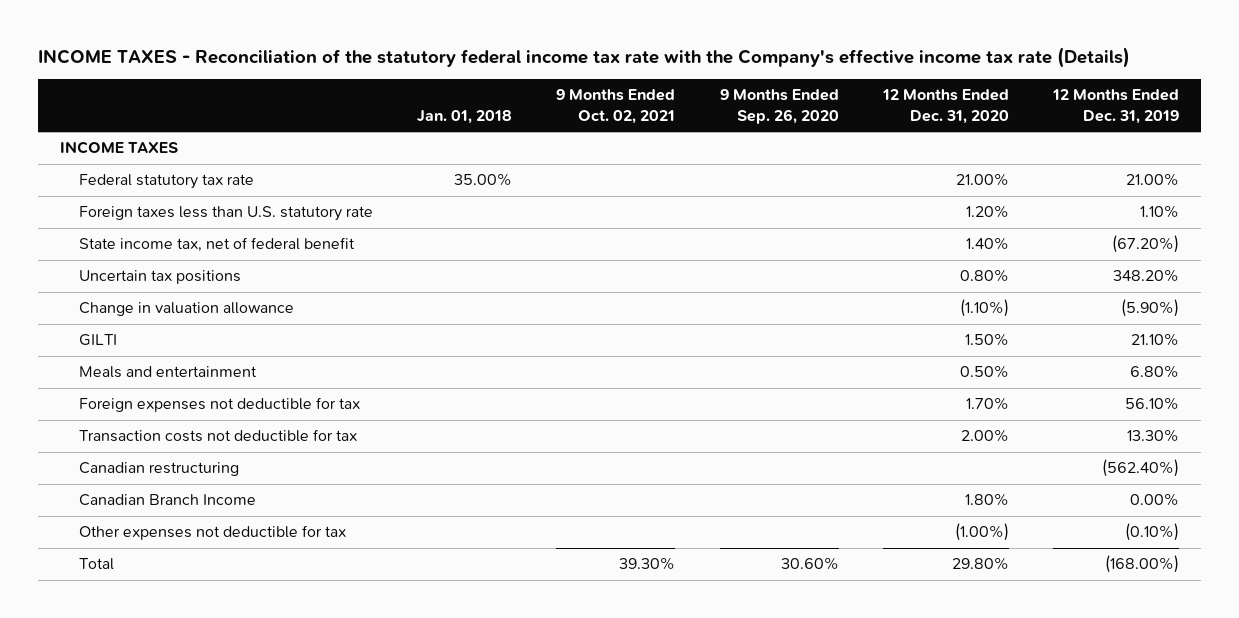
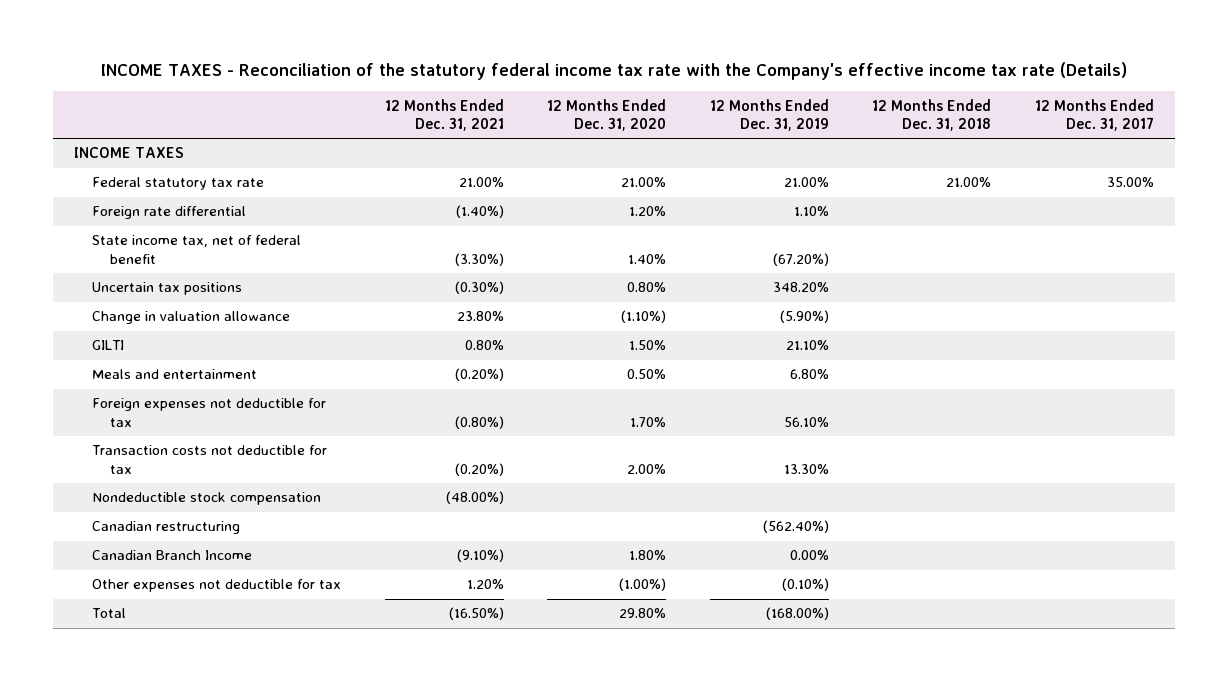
- | Jan. 01, 2018 | 9 Months Ended Oct. 02, 2021 | 9 Months Ended Sep. 26, 2020 | 12 Months Ended Dec. 31, 2020 | 12 Months Ended Dec. 31, 2019
+ | 12 Months Ended Dec. 31, 2021 | 12 Months Ended Dec. 31, 2020 | 12 Months Ended Dec. 31, 2019 | 12 Months Ended Dec. 31, 2018 | 12 Months Ended Dec. 31, 2017
- Foreign taxes less than U.S. statutory rate | | | | 1.20% | 1.10%
+ Foreign rate differential | (1.40%) | 1.20% | 1.10% | |
+ Nondeductible stock compensation | (48.00%) | | | |

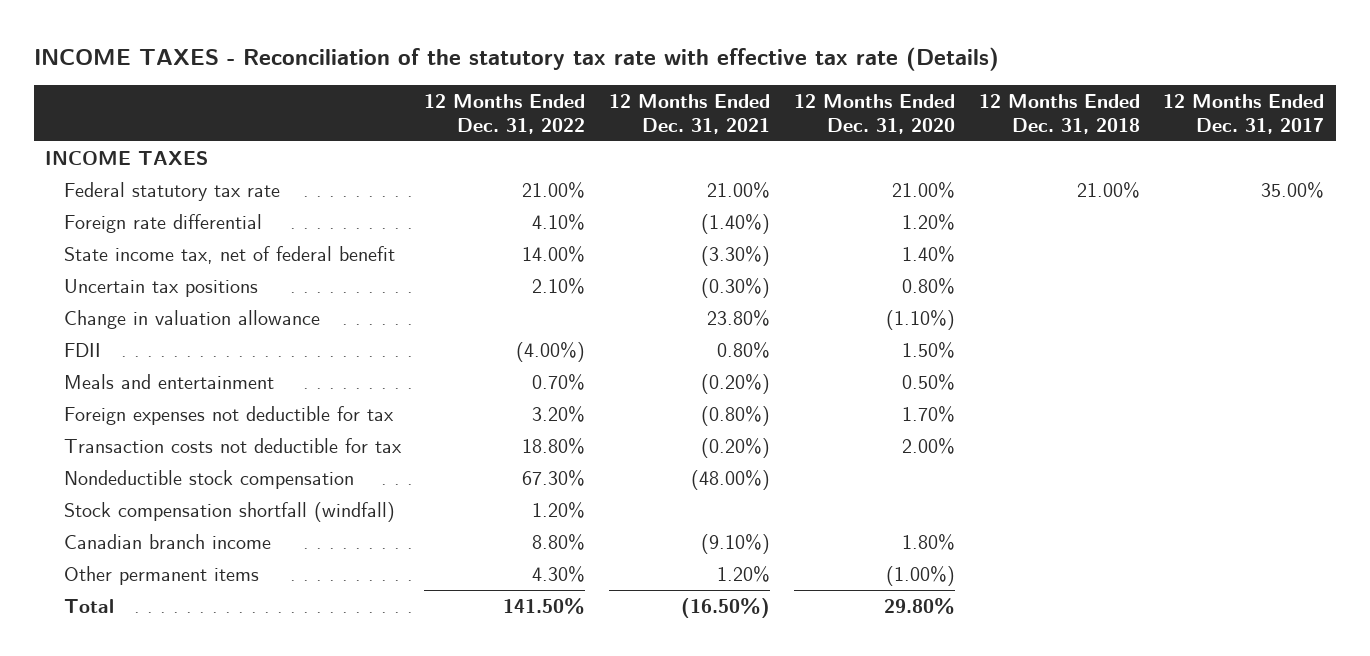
- INCOME TAXES - Reconciliation of the statutory federal income tax rate with the Company's effective income tax rate (Details)
+ INCOME TAXES - Reconciliation of the statutory tax rate with effective tax rate (Details)
- | 12 Months Ended Dec. 31, 2021 | 12 Months Ended Dec. 31, 2020 | 12 Months Ended Dec. 31, 2019 | 12 Months Ended Dec. 31, 2018 | 12 Months Ended Dec. 31, 2017
+ | 12 Months Ended Dec. 31, 2022 | 12 Months Ended Dec. 31, 2021 | 12 Months Ended Dec. 31, 2020 | 12 Months Ended Dec. 31, 2018 | 12 Months Ended Dec. 31, 2017
- GILTI | 0.80% | 1.50% | 21.10% | |
+ FDII | (4.00%) | 0.80% | 1.50% | |
- Canadian restructuring | | | (562.40%) | |
- Canadian Branch Income | (9.10%) | 1.80% | 0.00% | |
- Other expenses not deductible for tax | 1.20% | (1.00%) | (0.10%) | |
+ Stock compensation shortfall (windfall) | 1.20% | | | |
+ Canadian branch income | 8.80% | (9.10%) | 1.80% | |
+ Other permanent items | 4.30% | 1.20% | (1.00%) | |

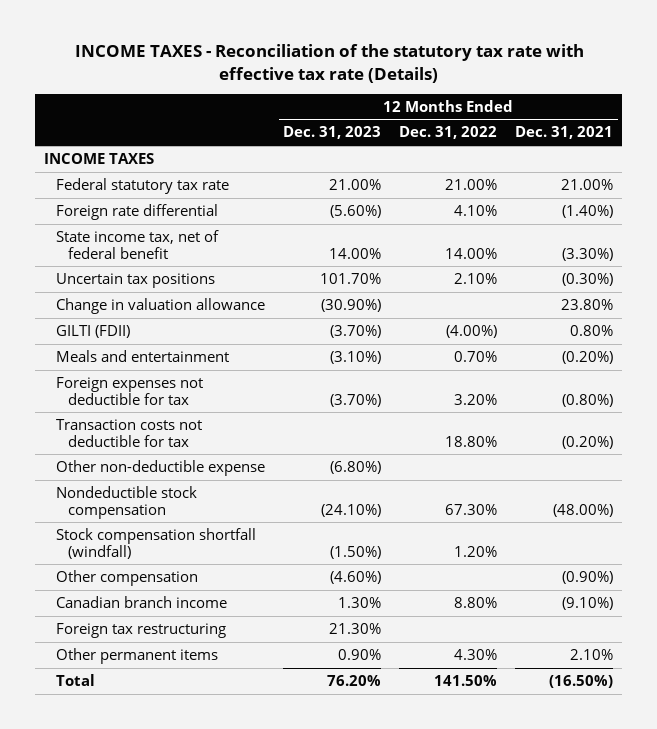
- | 12 Months Ended Dec. 31, 2022 | 12 Months Ended Dec. 31, 2021 | 12 Months Ended Dec. 31, 2020 | 12 Months Ended Dec. 31, 2018 | 12 Months Ended Dec. 31, 2017
+ | 12 Months Ended Dec. 31, 2023 | 12 Months Ended Dec. 31, 2022 | 12 Months Ended Dec. 31, 2021
- FDII | (4.00%) | 0.80% | 1.50% | |
+ GILTI (FDII) | (3.70%) | (4.00%) | 0.80%
+ Other non-deductible expense | (6.80%) | |
+ Other compensation | (4.60%) | | (0.90%)
- Other permanent items | 4.30% | 1.20% | (1.00%) | |
+ Foreign tax restructuring | 21.30% | |
+ Other permanent items | 0.90% | 4.30% | 2.10%

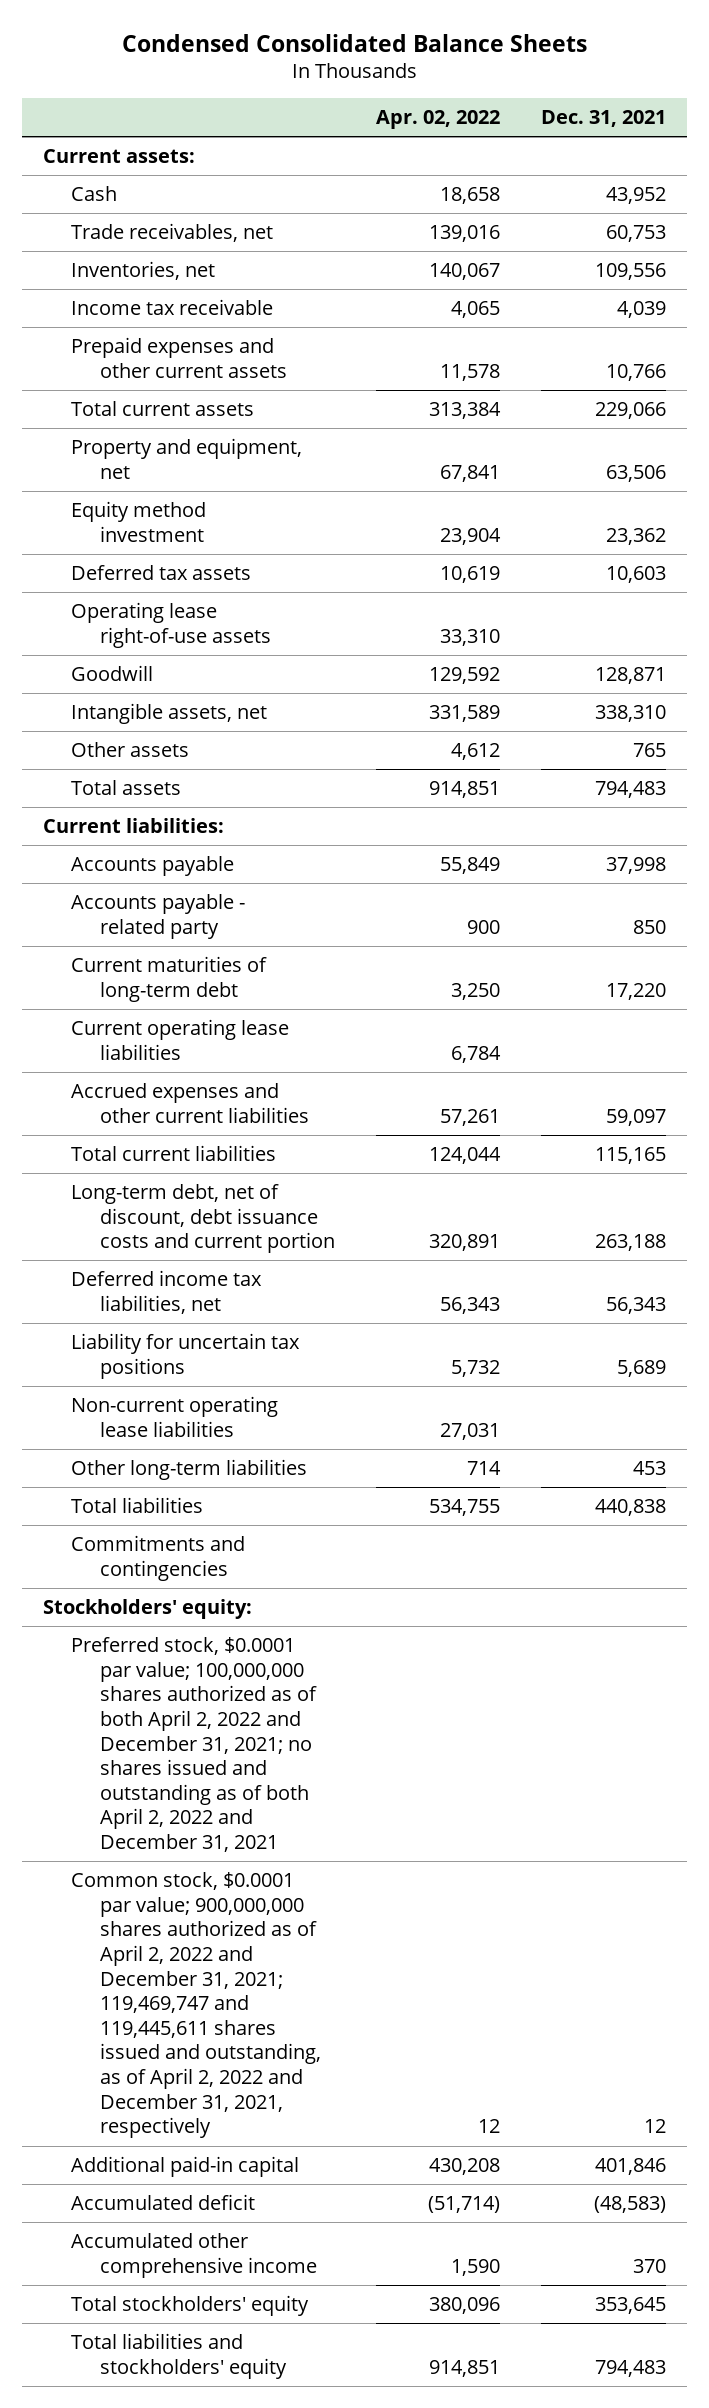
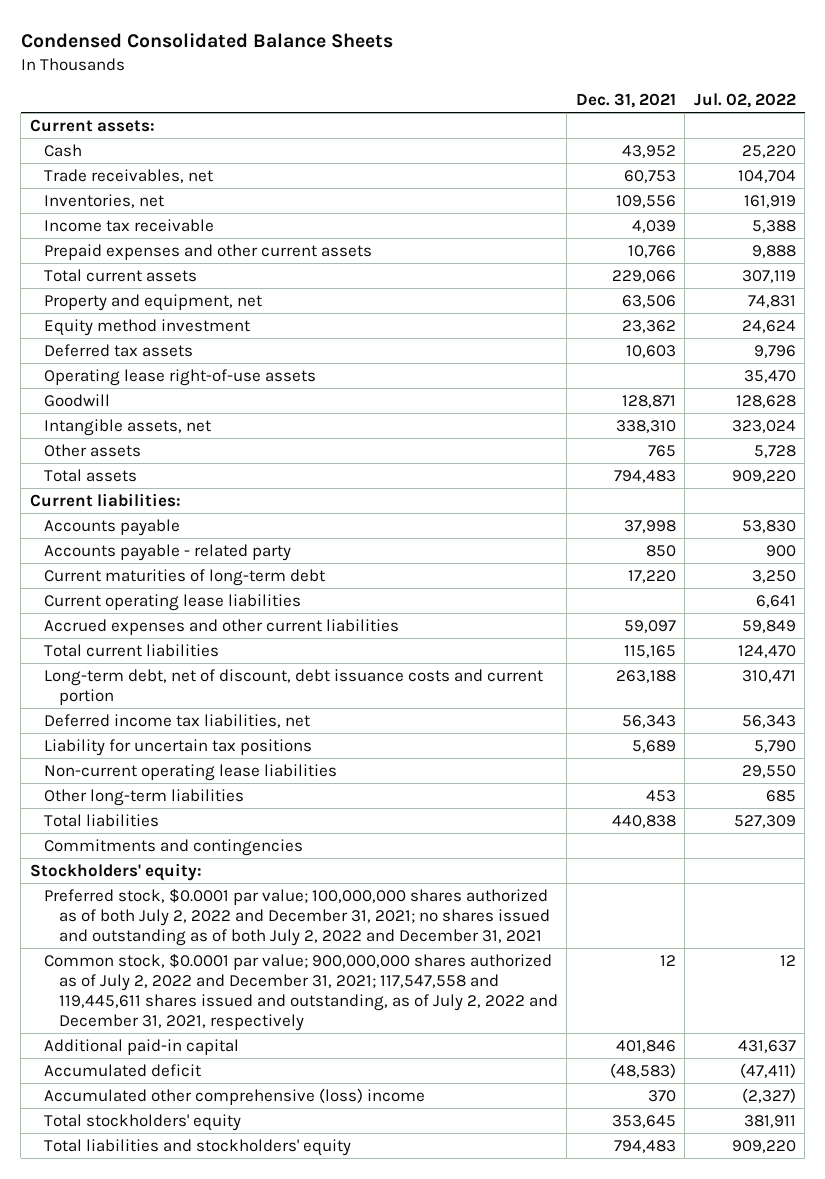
- | Apr. 02, 2022 | Dec. 31, 2021
+ | Dec. 31, 2021 | Jul. 02, 2022
- Preferred stock, $0.0001 par value; 100,000,000 shares authorized as of both April 2, 2022 and December 31, 2021; no shares issued and outstanding as of both April 2, 2022 and December 31, 2021
- Common stock, $0.0001 par value; 900,000,000 shares authorized as of April 2, 2022 and December 31, 2021; 119,469,747 and 119,445,611 shares issued and outstanding, as of April 2, 2022 and December 31, 2021, respectively | 12 | 12
+ Preferred stock, $0.0001 par value; 100,000,000 shares authorized as of both July 2, 2022 and December 31, 2021; no shares issued and outstanding as of both July 2, 2022 and December 31, 2021
+ Common stock, $0.0001 par value; 900,000,000 shares authorized as of July 2, 2022 and December 31, 2021; 117,547,558 and 119,445,611 shares issued and outstanding, as of July 2, 2022 and December 31, 2021, respectively | 12 | 12
- Accumulated other comprehensive income | 1,590 | 370
+ Accumulated other comprehensive (loss) income | 370 | (2,327)

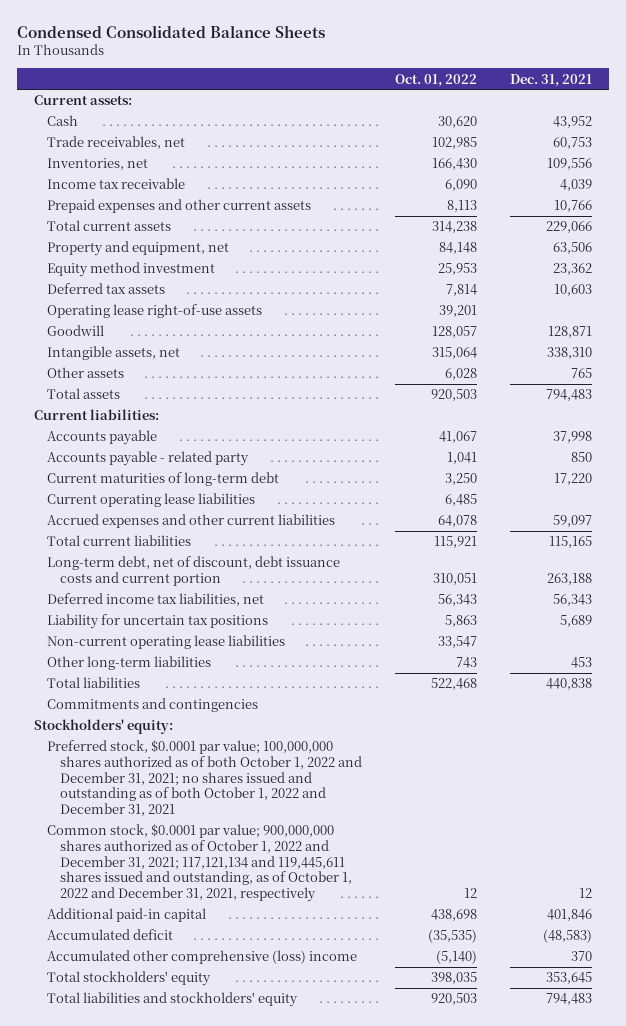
- | Dec. 31, 2021 | Jul. 02, 2022
+ | Oct. 01, 2022 | Dec. 31, 2021
- Preferred stock, $0.0001 par value; 100,000,000 shares authorized as of both July 2, 2022 and December 31, 2021; no shares issued and outstanding as of both July 2, 2022 and December 31, 2021
- Common stock, $0.0001 par value; 900,000,000 shares authorized as of July 2, 2022 and December 31, 2021; 117,547,558 and 119,445,611 shares issued and outstanding, as of July 2, 2022 and December 31, 2021, respectively | 12 | 12
+ Preferred stock, $0.0001 par value; 100,000,000 shares authorized as of both October 1, 2022 and December 31, 2021; no shares issued and outstanding as of both October 1, 2022 and December 31, 2021
+ Common stock, $0.0001 par value; 900,000,000 shares authorized as of October 1, 2022 and December 31, 2021; 117,121,134 and 119,445,611 shares issued and outstanding, as of October 1, 2022 and December 31, 2021, respectively | 12 | 12

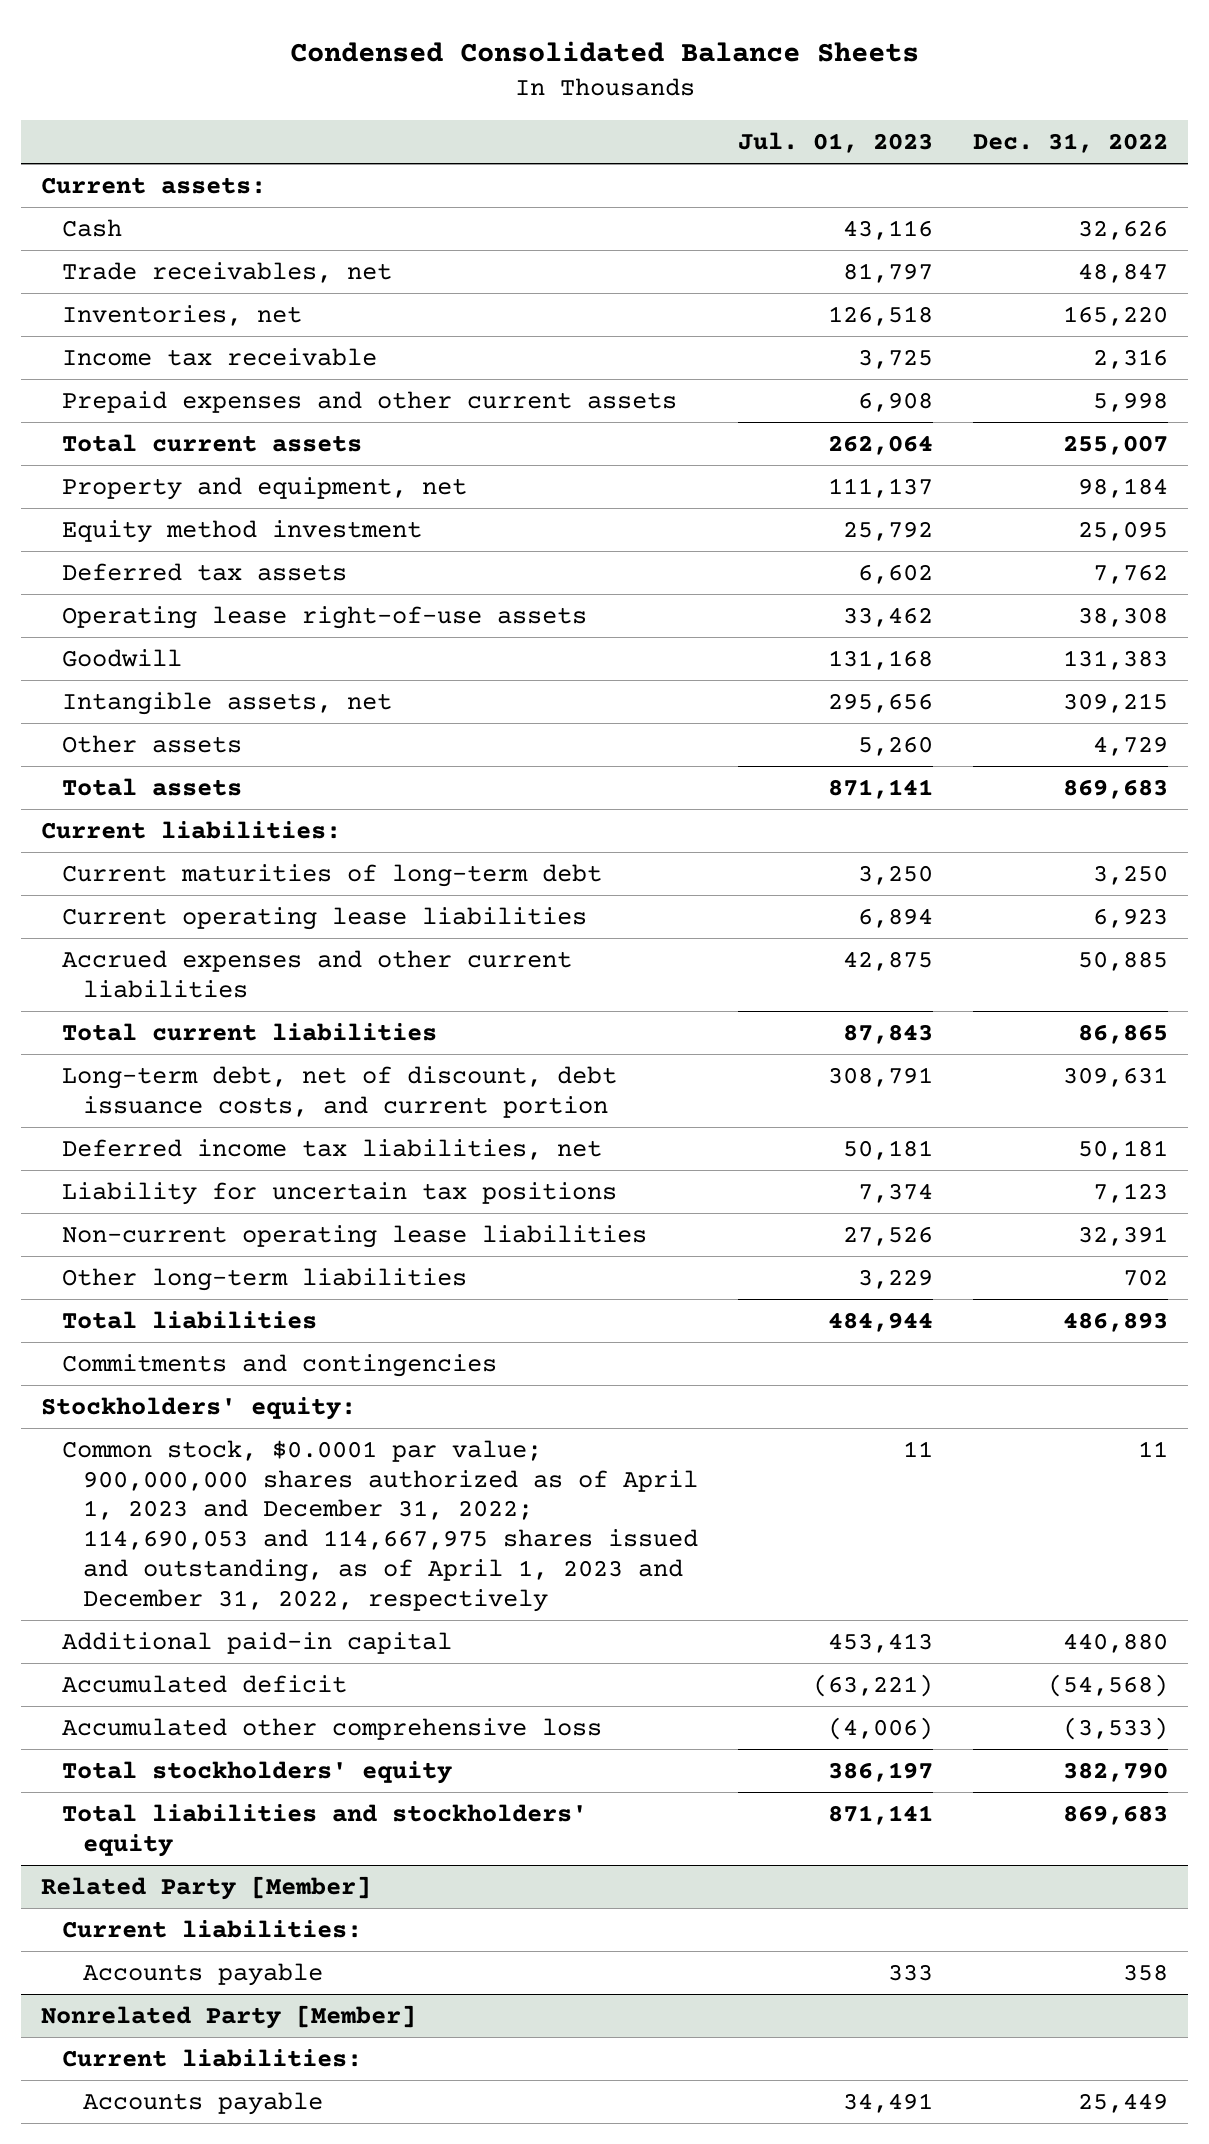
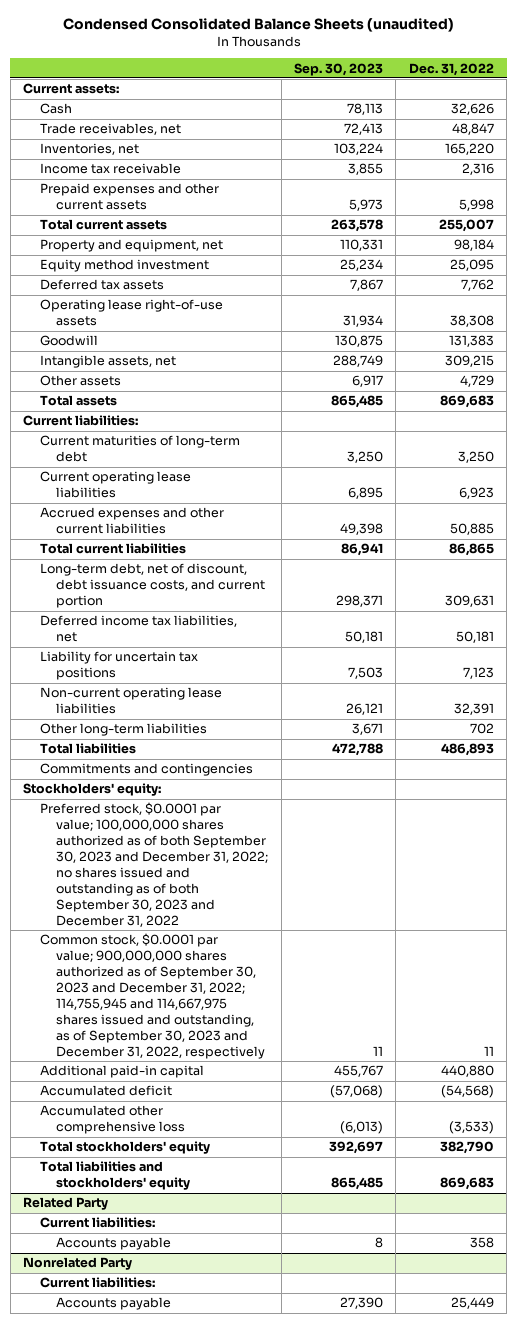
- Condensed Consolidated Balance Sheets
+ Condensed Consolidated Balance Sheets (unaudited)
- | Jul. 01, 2023 | Dec. 31, 2022
+ | Sep. 30, 2023 | Dec. 31, 2022
- Common stock, $0.0001 par value; 900,000,000 shares authorized as of April 1, 2023 and December 31, 2022; 114,690,053 and 114,667,975 shares issued and outstanding, as of April 1, 2023 and December 31, 2022, respectively | 11 | 11
+ Preferred stock, $0.0001 par value; 100,000,000 shares authorized as of both September 30, 2023 and December 31, 2022; no shares issued and outstanding as of both September 30, 2023 and December 31, 2022
+ Common stock, $0.0001 par value; 900,000,000 shares authorized as of September 30, 2023 and December 31, 2022; 114,755,945 and 114,667,975 shares issued and outstanding, as of September 30, 2023 and December 31, 2022, respectively | 11 | 11
- Related Party [Member]
+ Related Party
- Nonrelated Party [Member]
+ Nonrelated Party

